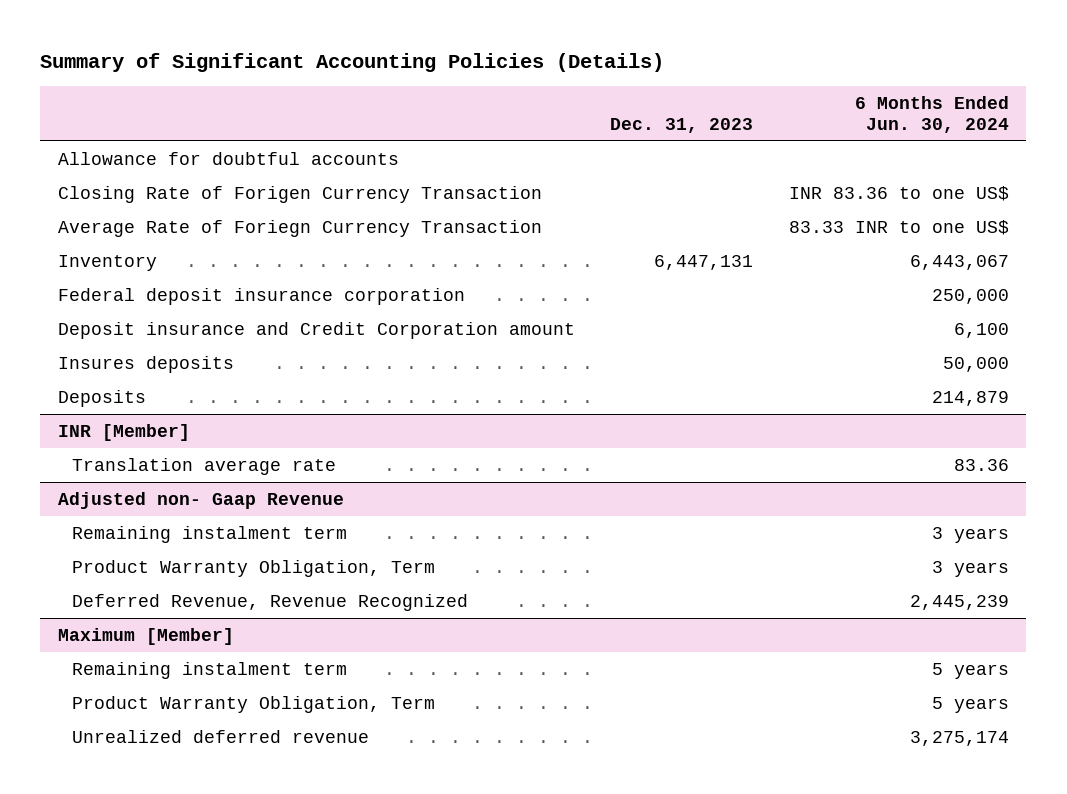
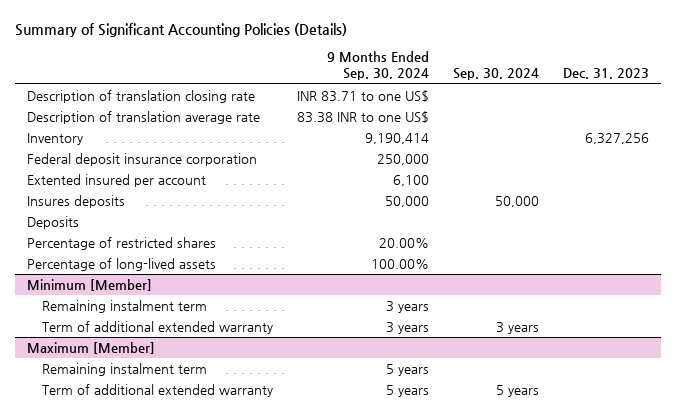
- | Dec. 31, 2023 | 6 Months Ended Jun. 30, 2024
+ | 9 Months Ended Sep. 30, 2024 | Sep. 30, 2024 | Dec. 31, 2023
- Allowance for doubtful accounts
- Closing Rate of Forigen Currency Transaction | | INR 83.36 to one US$
- Average Rate of Foriegn Currency Transaction | | 83.33 INR to one US$
- Inventory | 6,447,131 | 6,443,067
+ Description of translation closing rate | INR 83.71 to one US$ | |
+ Description of translation average rate | 83.38 INR to one US$ | |
+ Inventory | 9,190,414 | | 6,327,256
- Deposit insurance and Credit Corporation amount | | 6,100
+ Extented insured per account | 6,100 | |
- INR [Member]
- Translation average rate | | 83.36
- Adjusted non- Gaap Revenue
+ Percentage of restricted shares | 20.00% | |
+ Percentage of long-lived assets | 100.00% | |
+ Minimum [Member]
- Product Warranty Obligation, Term | | 3 years
- Deferred Revenue, Revenue Recognized | | 2,445,239
+ Term of additional extended warranty | 3 years | 3 years |
@ Maximum [Member]
- Product Warranty Obligation, Term | | 5 years
- Unrealized deferred revenue | | 3,275,174
+ Term of additional extended warranty | 5 years | 5 years |

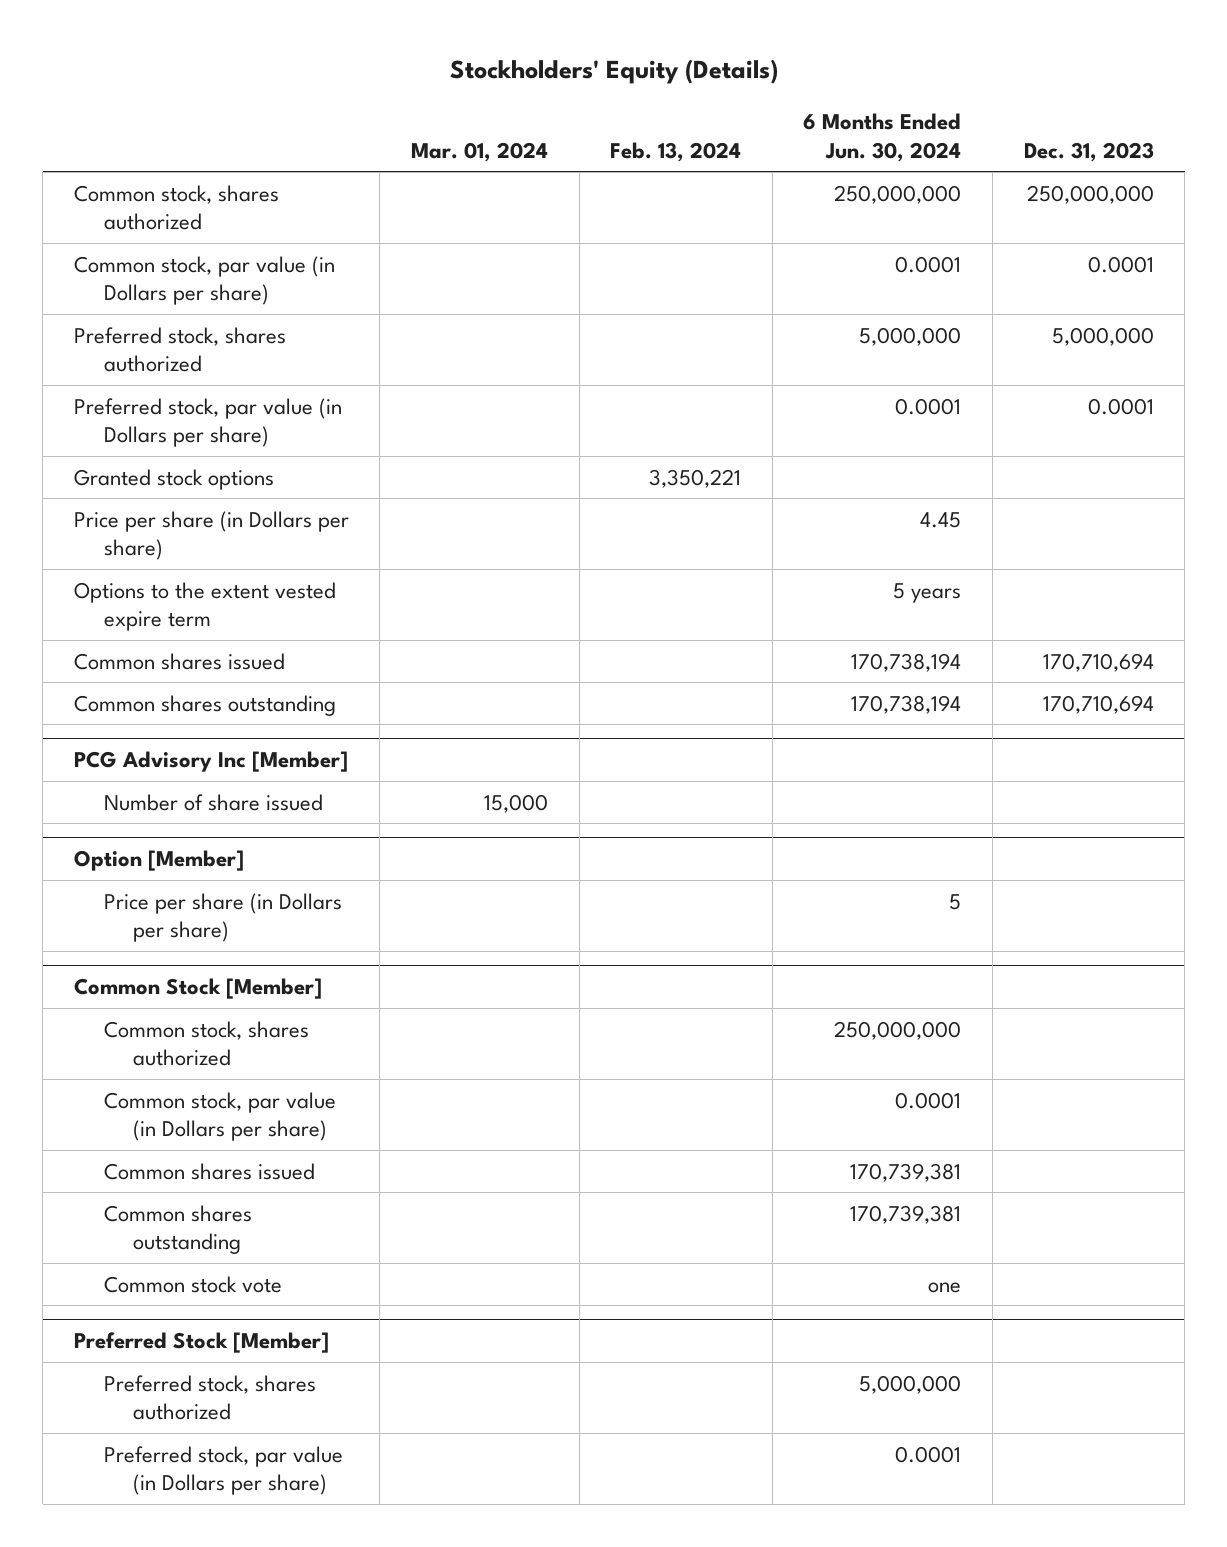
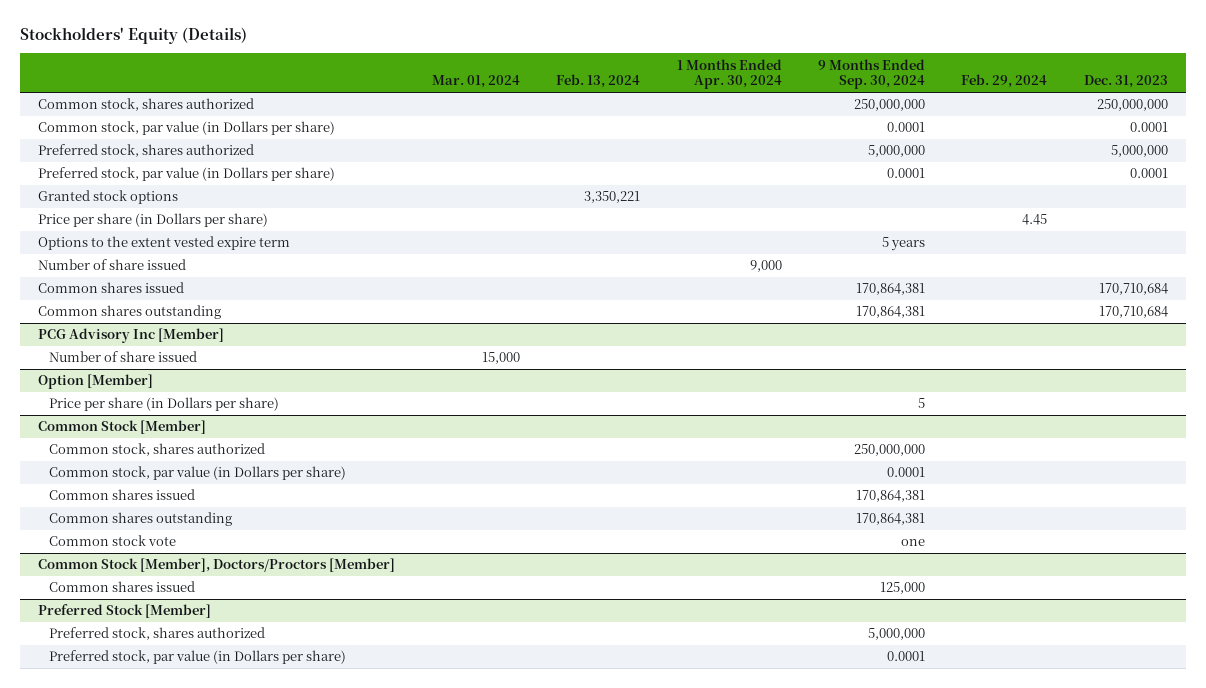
- | Mar. 01, 2024 | Feb. 13, 2024 | 6 Months Ended Jun. 30, 2024 | Dec. 31, 2023
+ | Mar. 01, 2024 | Feb. 13, 2024 | 1 Months Ended Apr. 30, 2024 | 9 Months Ended Sep. 30, 2024 | Feb. 29, 2024 | Dec. 31, 2023
- Common shares issued | | | 170,738,194 | 170,710,694
- Common shares outstanding | | | 170,738,194 | 170,710,694
+ Number of share issued | | | 9,000 | | |
+ Common shares issued | | | | 170,864,381 | | 170,710,684
+ Common shares outstanding | | | | 170,864,381 | | 170,710,684
+ Common Stock [Member], Doctors/Proctors [Member]
+ Common shares issued | | | | 125,000 | |

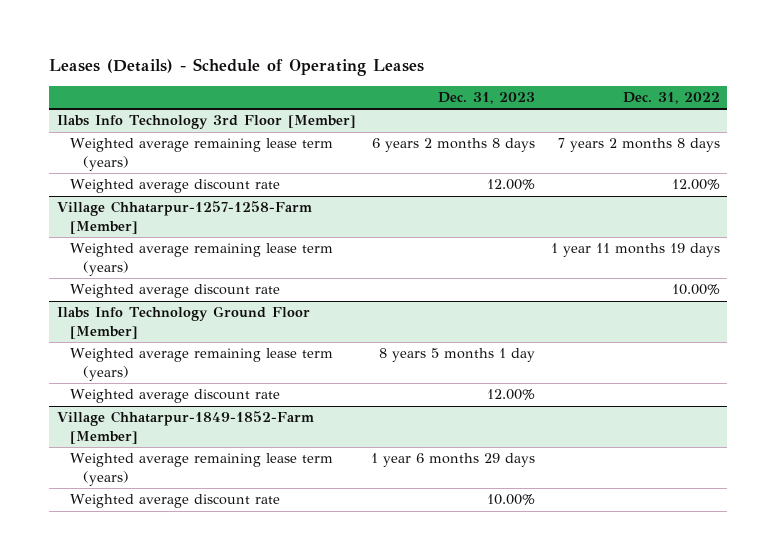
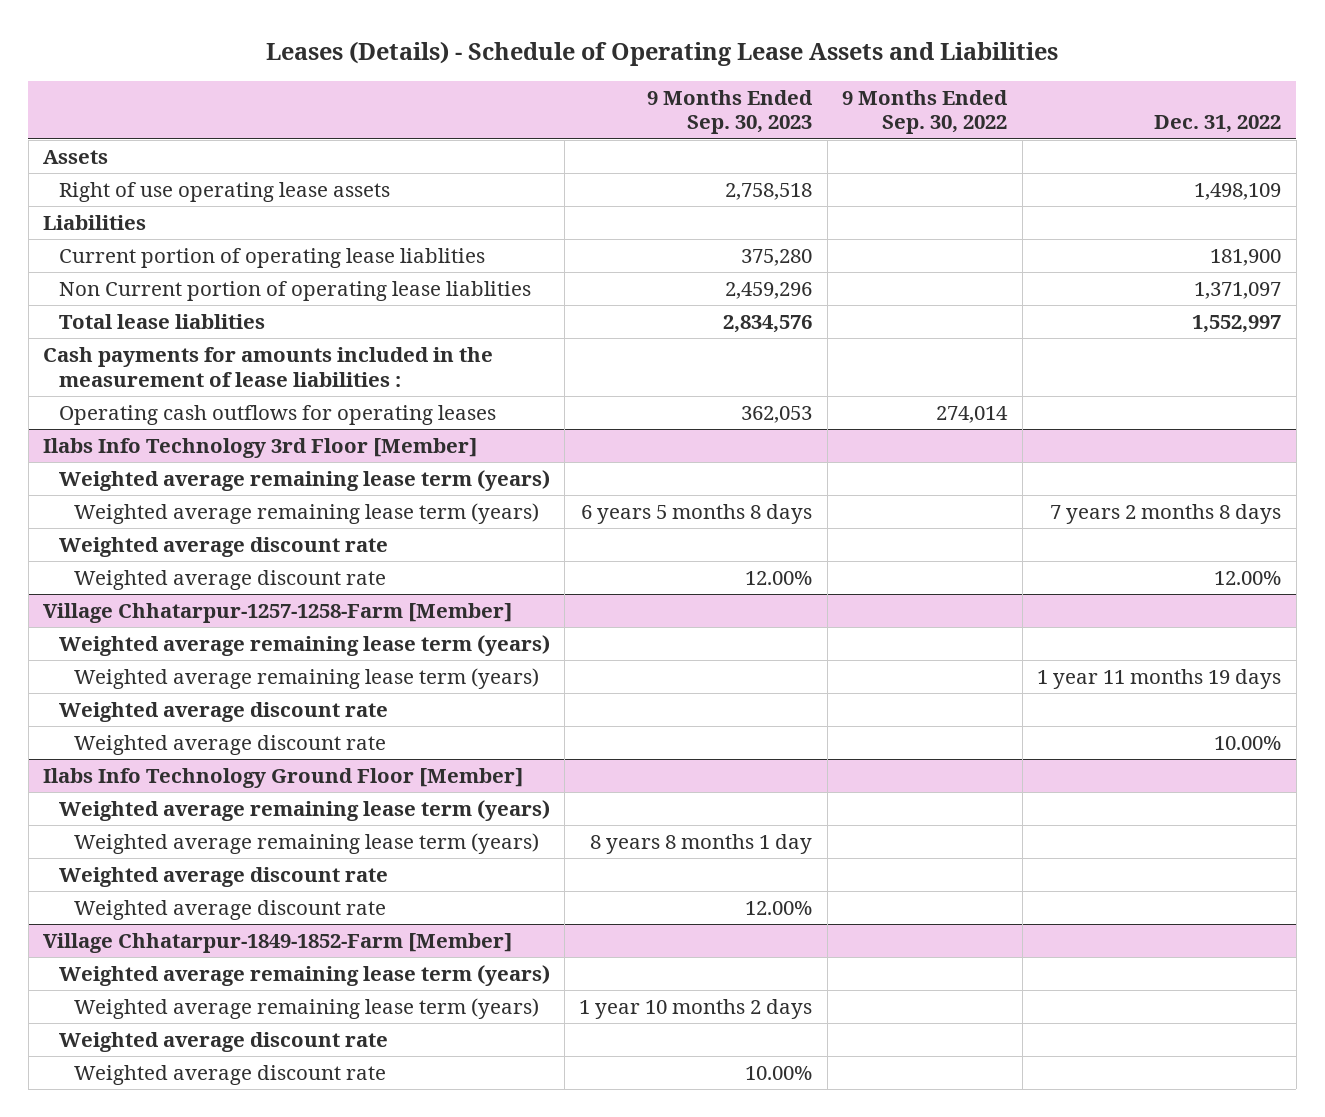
- Leases (Details) - Schedule of Operating Leases
+ Leases (Details) - Schedule of Operating Lease Assets and Liabilities
- | Dec. 31, 2023 | Dec. 31, 2022
+ | 9 Months Ended Sep. 30, 2023 | 9 Months Ended Sep. 30, 2022 | Dec. 31, 2022
+ Assets
+ Right of use operating lease assets | 2,758,518 | | 1,498,109
+ Liabilities
+ Current portion of operating lease liablities | 375,280 | | 181,900
+ Non Current portion of operating lease liablities | 2,459,296 | | 1,371,097
+ Total lease liablities | 2,834,576 | | 1,552,997
+ Cash payments for amounts included in the measurement of lease liabilities :
+ Operating cash outflows for operating leases | 362,053 | 274,014 |
@ Ilabs Info Technology 3rd Floor [Member]
+ Weighted average remaining lease term (years)
+ Weighted average discount rate
@ Village Chhatarpur-1257-1258-Farm [Member]
+ Weighted average remaining lease term (years)
+ Weighted average discount rate
@ Ilabs Info Technology Ground Floor [Member]
+ Weighted average remaining lease term (years) | 8 years 8 months 1 day | |
+ Weighted average discount rate | 12.00% | |
@ Village Chhatarpur-1849-1852-Farm [Member]
+ Weighted average remaining lease term (years) | 1 year 10 months 2 days | |
+ Weighted average discount rate | 10.00% | |

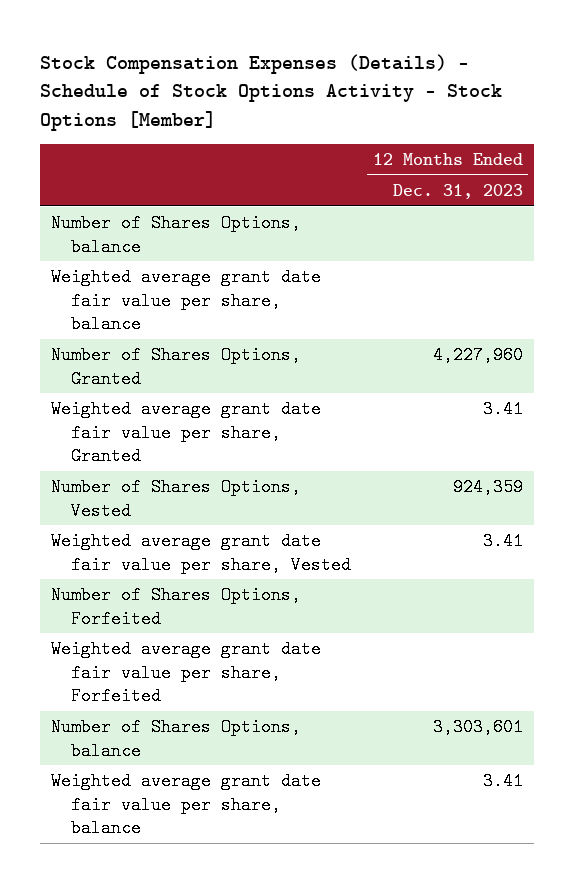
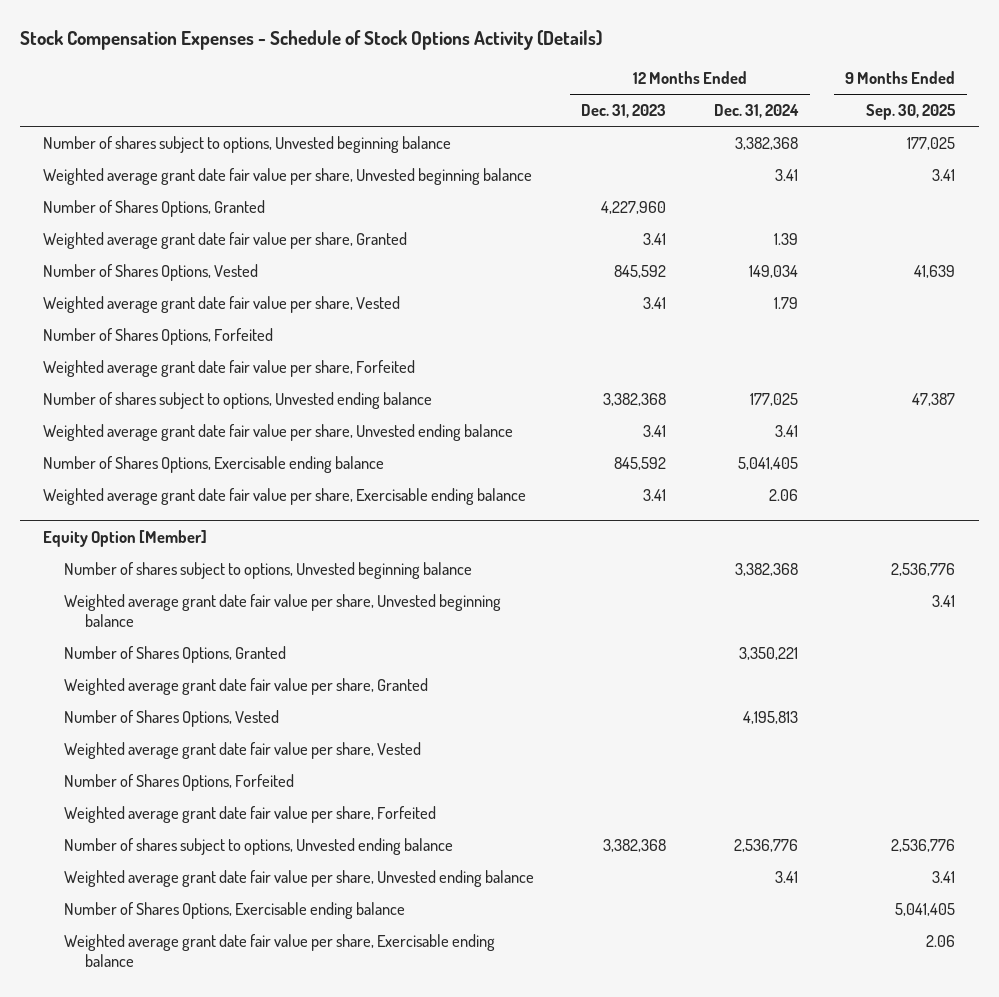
- Stock Compensation Expenses (Details) - Schedule of Stock Options Activity - Stock Options [Member]
+ Stock Compensation Expenses - Schedule of Stock Options Activity (Details)
- | 12 Months Ended Dec. 31, 2023
+ | 12 Months Ended Dec. 31, 2023 | 12 Months Ended Dec. 31, 2024 | 9 Months Ended Sep. 30, 2025
- Number of Shares Options, balance
- Weighted average grant date fair value per share, balance
+ Number of shares subject to options, Unvested beginning balance | | 3,382,368 | 177,025
+ Weighted average grant date fair value per share, Unvested beginning balance | | 3.41 | 3.41
- Number of Shares Options, Vested | 924,359
+ Number of Shares Options, Vested | 845,592 | 149,034 | 41,639
- Number of Shares Options, balance | 3,303,601
- Weighted average grant date fair value per share, balance | 3.41
+ Number of shares subject to options, Unvested ending balance | 3,382,368 | 177,025 | 47,387
+ Weighted average grant date fair value per share, Unvested ending balance | 3.41 | 3.41 |
+ Number of Shares Options, Exercisable ending balance | 845,592 | 5,041,405 |
+ Weighted average grant date fair value per share, Exercisable ending balance | 3.41 | 2.06 |
+ Equity Option [Member]
+ Number of shares subject to options, Unvested beginning balance | | 3,382,368 | 2,536,776
+ Weighted average grant date fair value per share, Unvested beginning balance | | | 3.41
+ Number of Shares Options, Granted | | 3,350,221 |
+ Weighted average grant date fair value per share, Granted
+ Number of Shares Options, Vested | | 4,195,813 |
+ Weighted average grant date fair value per share, Vested
+ Number of Shares Options, Forfeited
+ Weighted average grant date fair value per share, Forfeited
+ Number of shares subject to options, Unvested ending balance | 3,382,368 | 2,536,776 | 2,536,776
+ Weighted average grant date fair value per share, Unvested ending balance | | 3.41 | 3.41
+ Number of Shares Options, Exercisable ending balance | | | 5,041,405
+ Weighted average grant date fair value per share, Exercisable ending balance | | | 2.06

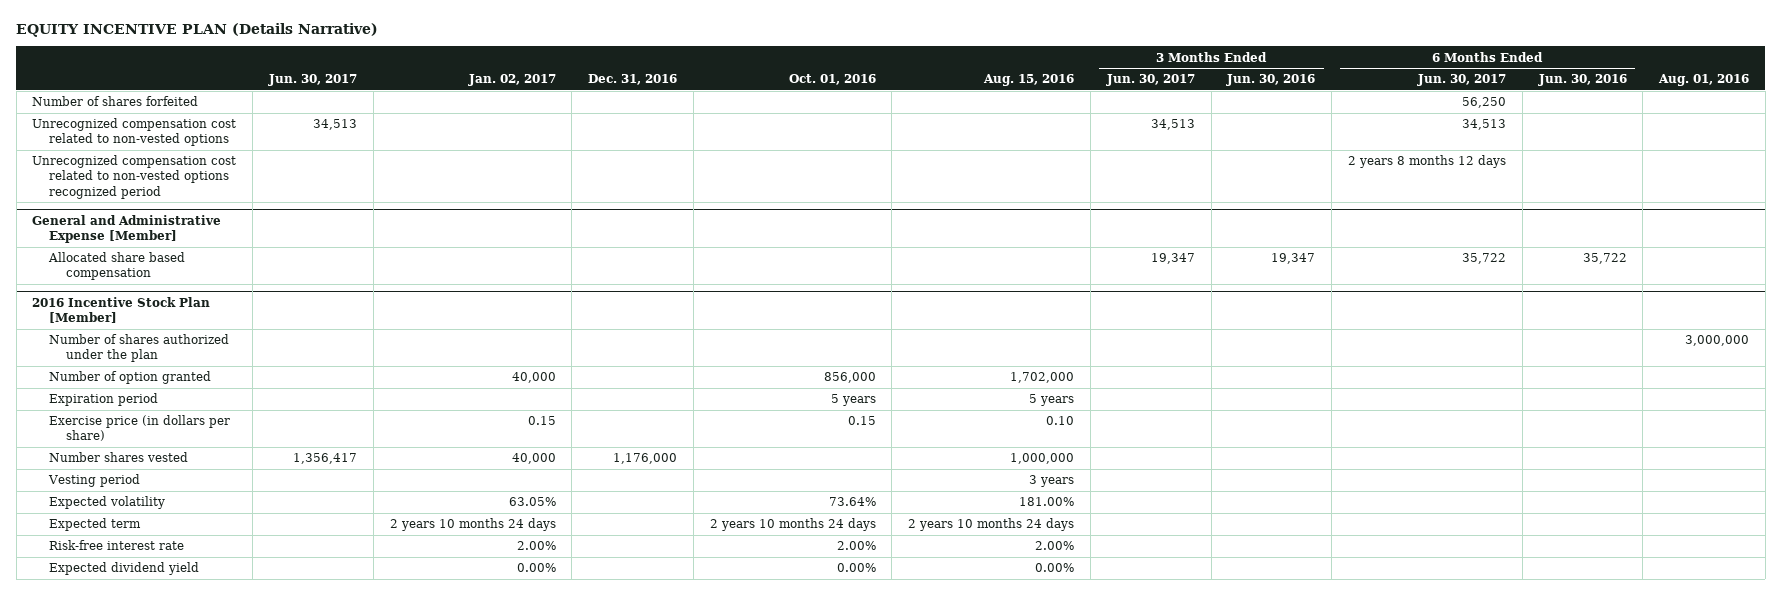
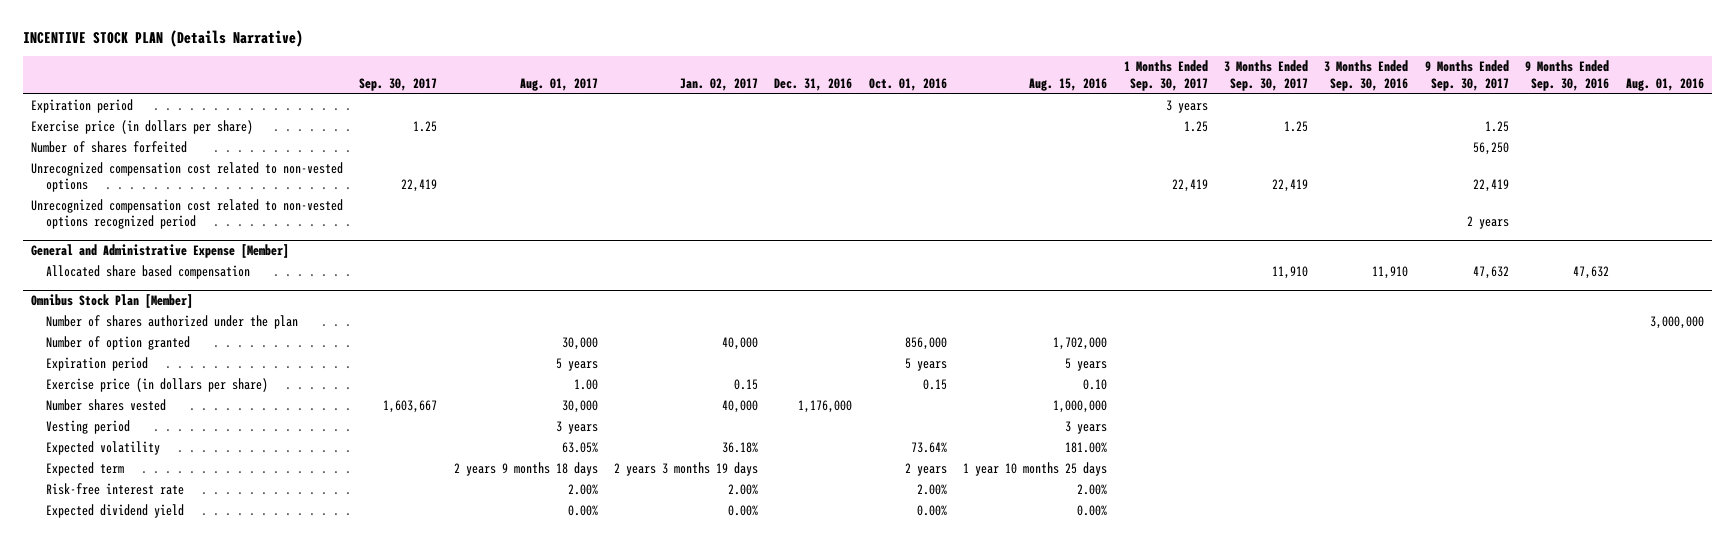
- EQUITY INCENTIVE PLAN (Details Narrative)
+ INCENTIVE STOCK PLAN (Details Narrative)
- | Jun. 30, 2017 | Jan. 02, 2017 | Dec. 31, 2016 | Oct. 01, 2016 | Aug. 15, 2016 | 3 Months Ended Jun. 30, 2017 | 3 Months Ended Jun. 30, 2016 | 6 Months Ended Jun. 30, 2017 | 6 Months Ended Jun. 30, 2016 | Aug. 01, 2016
+ | Sep. 30, 2017 | Aug. 01, 2017 | Jan. 02, 2017 | Dec. 31, 2016 | Oct. 01, 2016 | Aug. 15, 2016 | 1 Months Ended Sep. 30, 2017 | 3 Months Ended Sep. 30, 2017 | 3 Months Ended Sep. 30, 2016 | 9 Months Ended Sep. 30, 2017 | 9 Months Ended Sep. 30, 2016 | Aug. 01, 2016
+ Expiration period | | | | | | | 3 years | | | | |
+ Exercise price (in dollars per share) | 1.25 | | | | | | 1.25 | 1.25 | | 1.25 | |
- 2016 Incentive Stock Plan [Member]
+ Omnibus Stock Plan [Member]
- Expected volatility | | 63.05% | | 73.64% | 181.00% | | | | |
- Expected term | | 2 years 10 months 24 days | | 2 years 10 months 24 days | 2 years 10 months 24 days | | | | |
+ Expected volatility | | 63.05% | 36.18% | | 73.64% | 181.00% | | | | | |
+ Expected term | | 2 years 9 months 18 days | 2 years 3 months 19 days | | 2 years | 1 year 10 months 25 days | | | | | |

